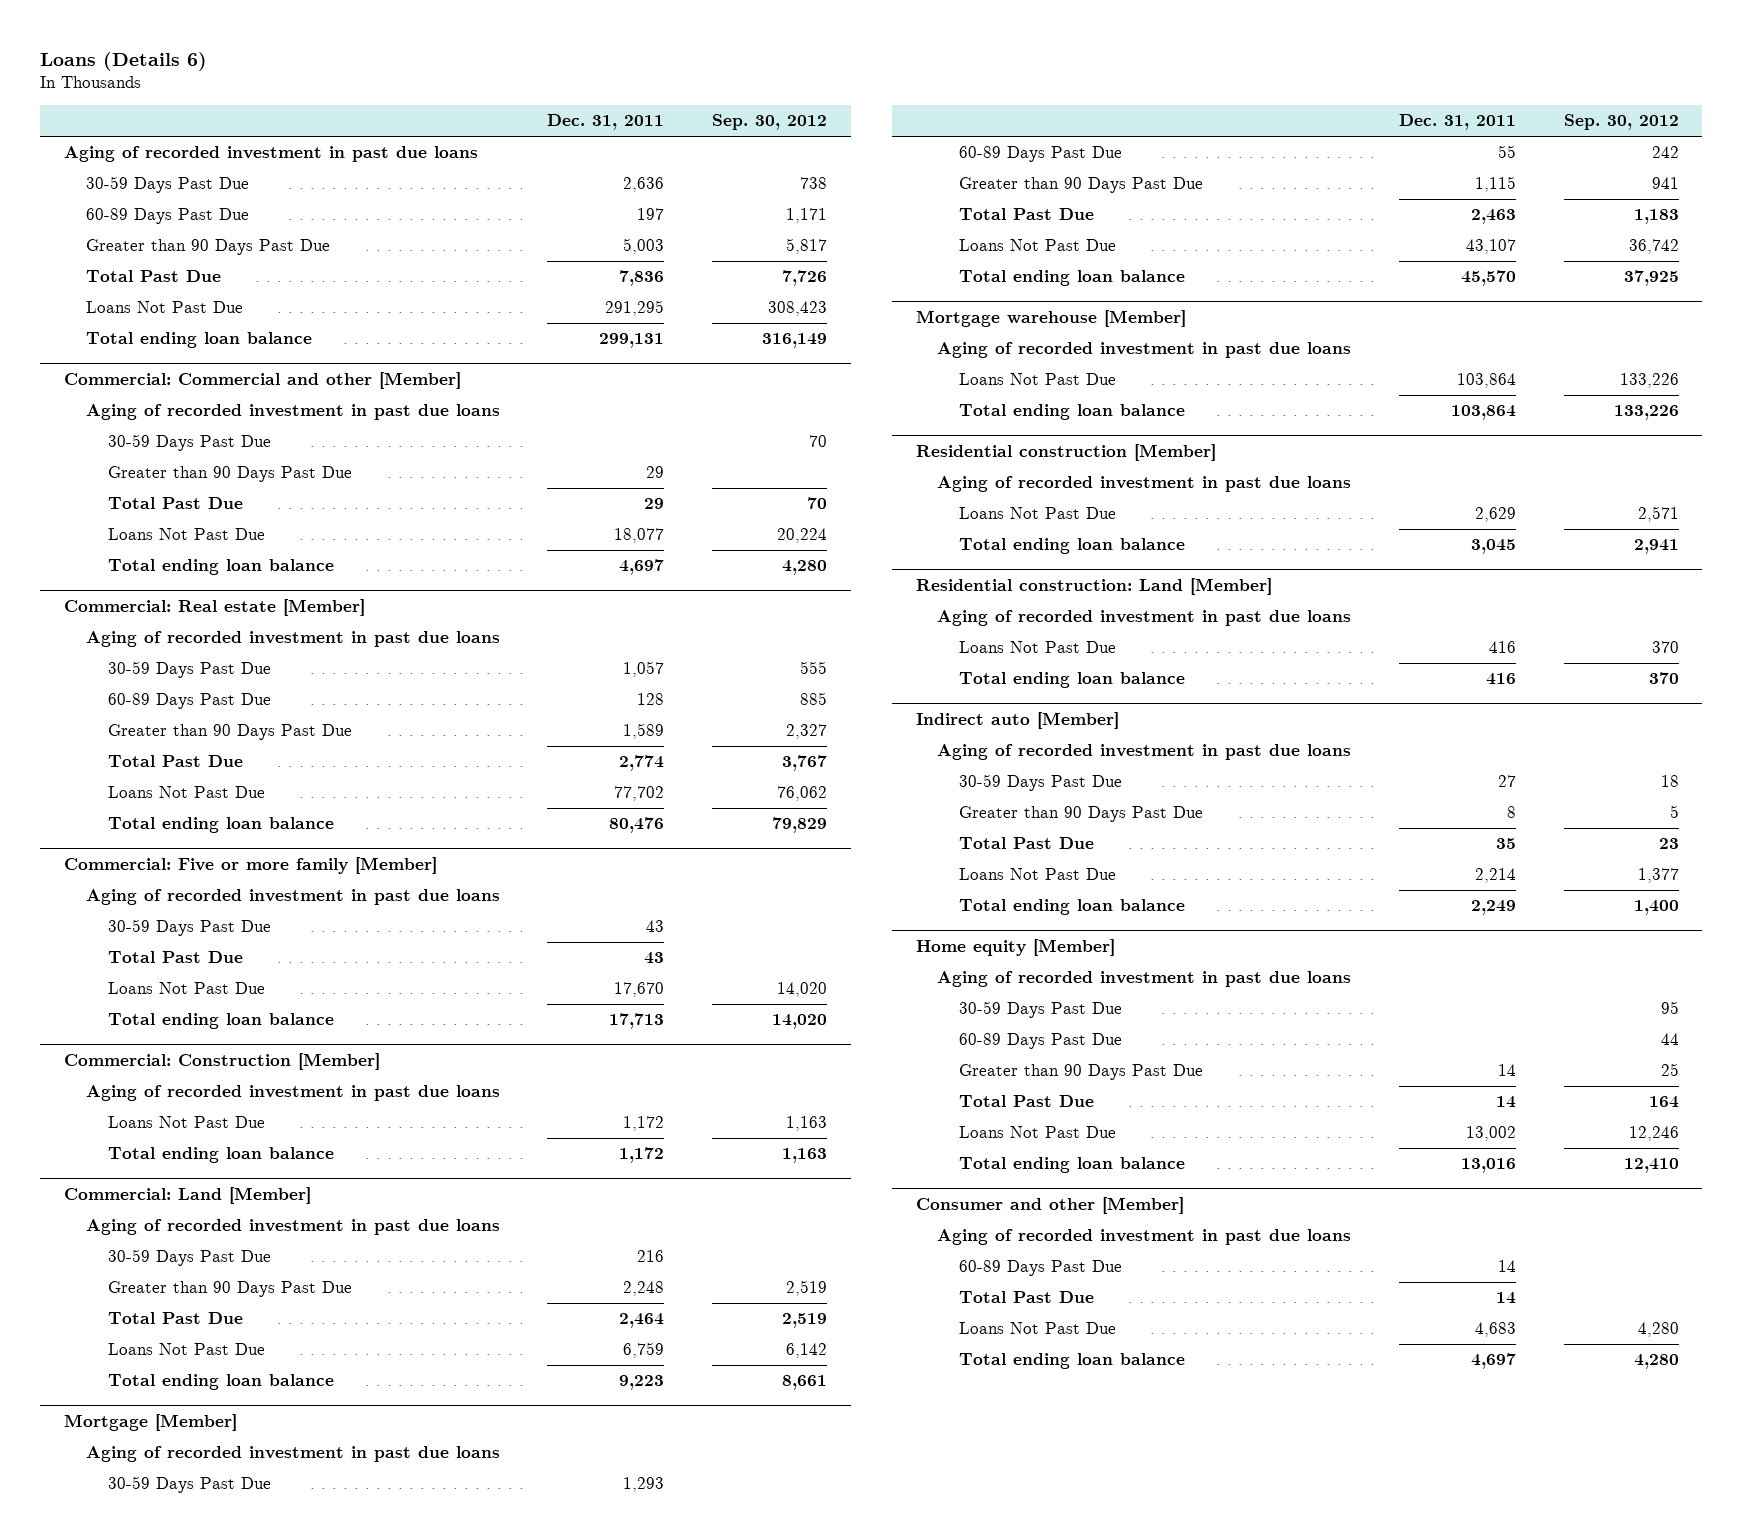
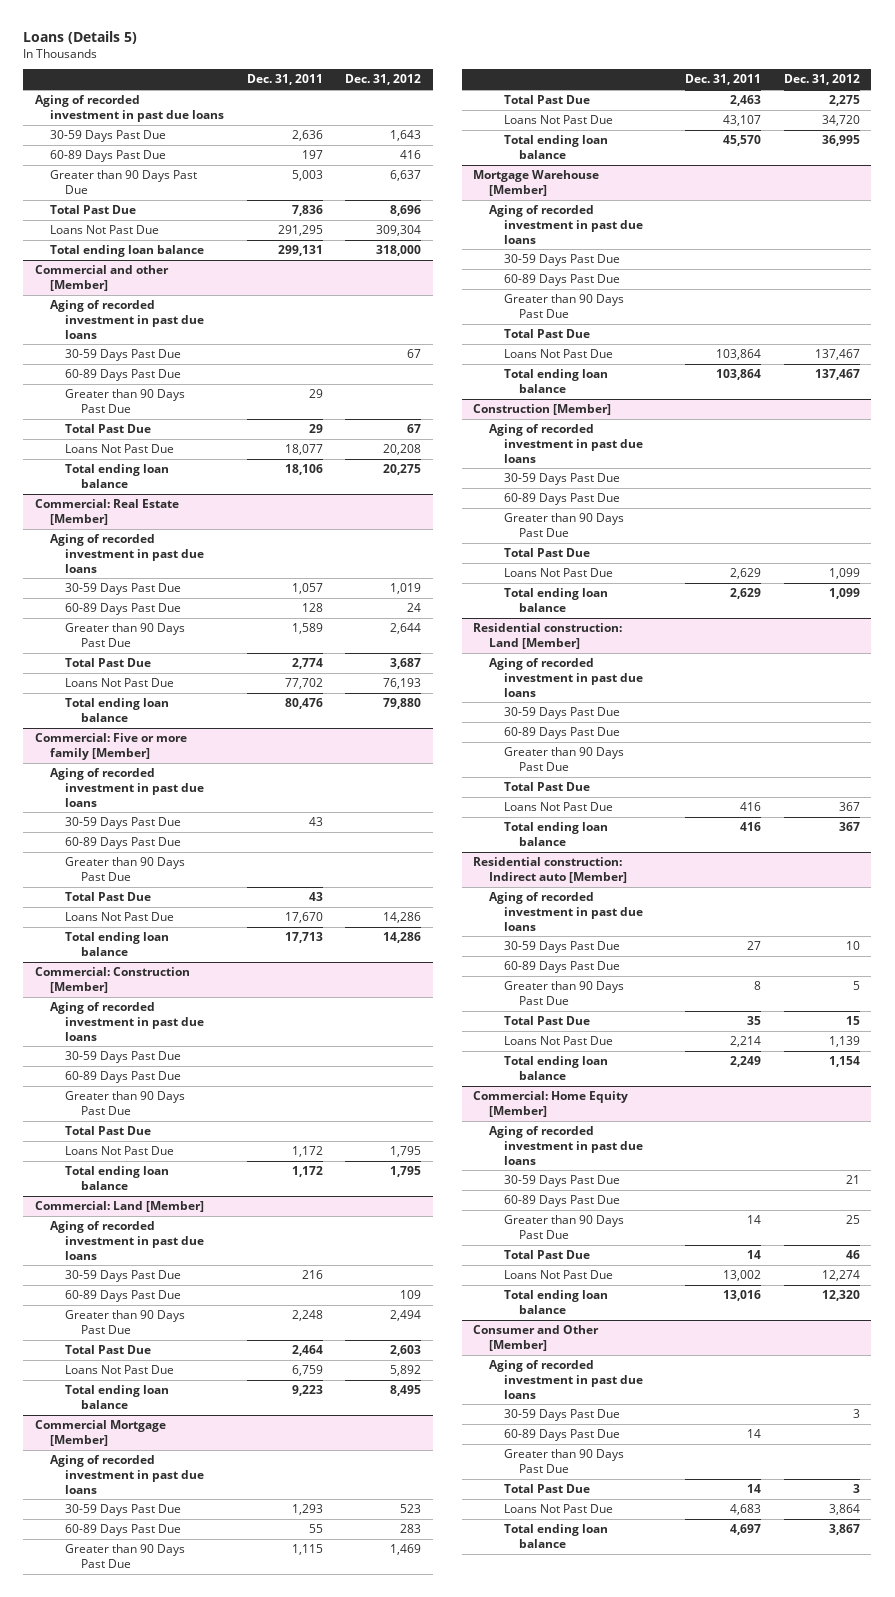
- Loans (Details 6)
+ Loans (Details 5)
- | Dec. 31, 2011 | Sep. 30, 2012
+ | Dec. 31, 2011 | Dec. 31, 2012
- Commercial: Commercial and other [Member]
+ Commercial and other [Member]
+ 60-89 Days Past Due
- Total ending loan balance | 4,697 | 4,280
- Commercial: Real estate [Member]
+ Total ending loan balance | 18,106 | 20,275
+ Commercial: Real Estate [Member]
@ Commercial: Five or more family [Member]
+ 60-89 Days Past Due
+ Greater than 90 Days Past Due
@ Commercial: Construction [Member]
+ 30-59 Days Past Due
+ 60-89 Days Past Due
+ Greater than 90 Days Past Due
+ Total Past Due
@ Commercial: Land [Member]
+ 60-89 Days Past Due | | 109
- Mortgage [Member]
+ Commercial Mortgage [Member]
- Mortgage warehouse [Member]
+ Mortgage Warehouse [Member]
+ 30-59 Days Past Due
+ 60-89 Days Past Due
+ Greater than 90 Days Past Due
+ Total Past Due
- Residential construction [Member]
+ Construction [Member]
+ 30-59 Days Past Due
+ 60-89 Days Past Due
+ Greater than 90 Days Past Due
+ Total Past Due
- Total ending loan balance | 3,045 | 2,941
+ Total ending loan balance | 2,629 | 1,099
@ Residential construction: Land [Member]
+ 30-59 Days Past Due
+ 60-89 Days Past Due
+ Greater than 90 Days Past Due
+ Total Past Due
- Indirect auto [Member]
+ Residential construction: Indirect auto [Member]
+ 60-89 Days Past Due
- Home equity [Member]
+ Commercial: Home Equity [Member]
- Consumer and other [Member]
+ Consumer and Other [Member]
+ 30-59 Days Past Due | | 3
+ Greater than 90 Days Past Due

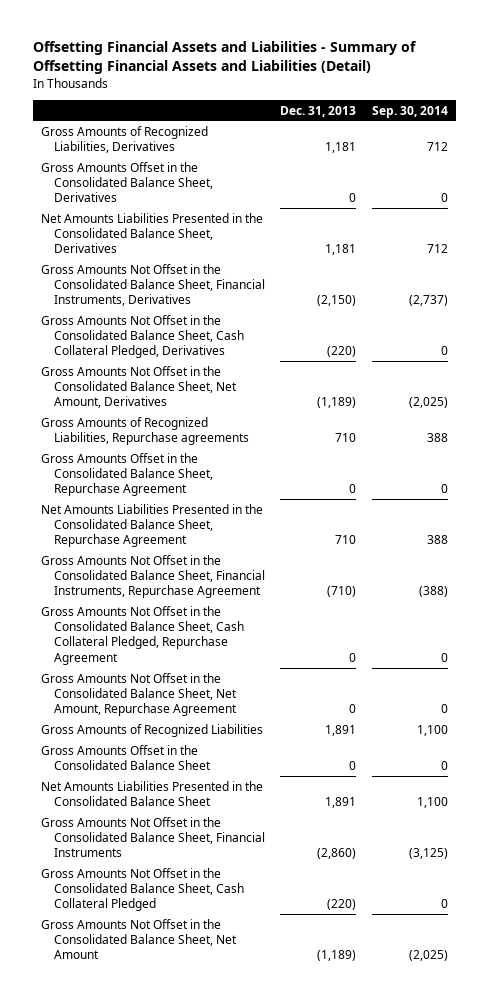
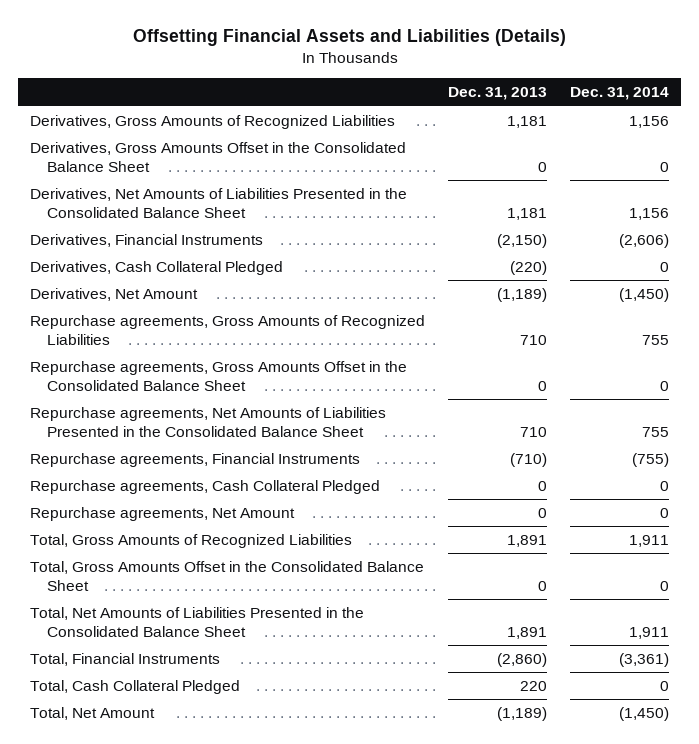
- Offsetting Financial Assets and Liabilities - Summary of Offsetting Financial Assets and Liabilities (Detail)
+ Offsetting Financial Assets and Liabilities (Details)
- | Dec. 31, 2013 | Sep. 30, 2014
+ | Dec. 31, 2013 | Dec. 31, 2014
- Gross Amounts of Recognized Liabilities, Derivatives | 1,181 | 712
- Gross Amounts Offset in the Consolidated Balance Sheet, Derivatives | 0 | 0
- Net Amounts Liabilities Presented in the Consolidated Balance Sheet, Derivatives | 1,181 | 712
- Gross Amounts Not Offset in the Consolidated Balance Sheet, Financial Instruments, Derivatives | (2,150) | (2,737)
- Gross Amounts Not Offset in the Consolidated Balance Sheet, Cash Collateral Pledged, Derivatives | (220) | 0
- Gross Amounts Not Offset in the Consolidated Balance Sheet, Net Amount, Derivatives | (1,189) | (2,025)
- Gross Amounts of Recognized Liabilities, Repurchase agreements | 710 | 388
- Gross Amounts Offset in the Consolidated Balance Sheet, Repurchase Agreement | 0 | 0
- Net Amounts Liabilities Presented in the Consolidated Balance Sheet, Repurchase Agreement | 710 | 388
- Gross Amounts Not Offset in the Consolidated Balance Sheet, Financial Instruments, Repurchase Agreement | (710) | (388)
- Gross Amounts Not Offset in the Consolidated Balance Sheet, Cash Collateral Pledged, Repurchase Agreement | 0 | 0
- Gross Amounts Not Offset in the Consolidated Balance Sheet, Net Amount, Repurchase Agreement | 0 | 0
- Gross Amounts of Recognized Liabilities | 1,891 | 1,100
- Gross Amounts Offset in the Consolidated Balance Sheet | 0 | 0
- Net Amounts Liabilities Presented in the Consolidated Balance Sheet | 1,891 | 1,100
- Gross Amounts Not Offset in the Consolidated Balance Sheet, Financial Instruments | (2,860) | (3,125)
- Gross Amounts Not Offset in the Consolidated Balance Sheet, Cash Collateral Pledged | (220) | 0
- Gross Amounts Not Offset in the Consolidated Balance Sheet, Net Amount | (1,189) | (2,025)
+ Derivatives, Gross Amounts of Recognized Liabilities | 1,181 | 1,156
+ Derivatives, Gross Amounts Offset in the Consolidated Balance Sheet | 0 | 0
+ Derivatives, Net Amounts of Liabilities Presented in the Consolidated Balance Sheet | 1,181 | 1,156
+ Derivatives, Financial Instruments | (2,150) | (2,606)
+ Derivatives, Cash Collateral Pledged | (220) | 0
+ Derivatives, Net Amount | (1,189) | (1,450)
+ Repurchase agreements, Gross Amounts of Recognized Liabilities | 710 | 755
+ Repurchase agreements, Gross Amounts Offset in the Consolidated Balance Sheet | 0 | 0
+ Repurchase agreements, Net Amounts of Liabilities Presented in the Consolidated Balance Sheet | 710 | 755
+ Repurchase agreements, Financial Instruments | (710) | (755)
+ Repurchase agreements, Cash Collateral Pledged | 0 | 0
+ Repurchase agreements, Net Amount | 0 | 0
+ Total, Gross Amounts of Recognized Liabilities | 1,891 | 1,911
+ Total, Gross Amounts Offset in the Consolidated Balance Sheet | 0 | 0
+ Total, Net Amounts of Liabilities Presented in the Consolidated Balance Sheet | 1,891 | 1,911
+ Total, Financial Instruments | (2,860) | (3,361)
+ Total, Cash Collateral Pledged | 220 | 0
+ Total, Net Amount | (1,189) | (1,450)

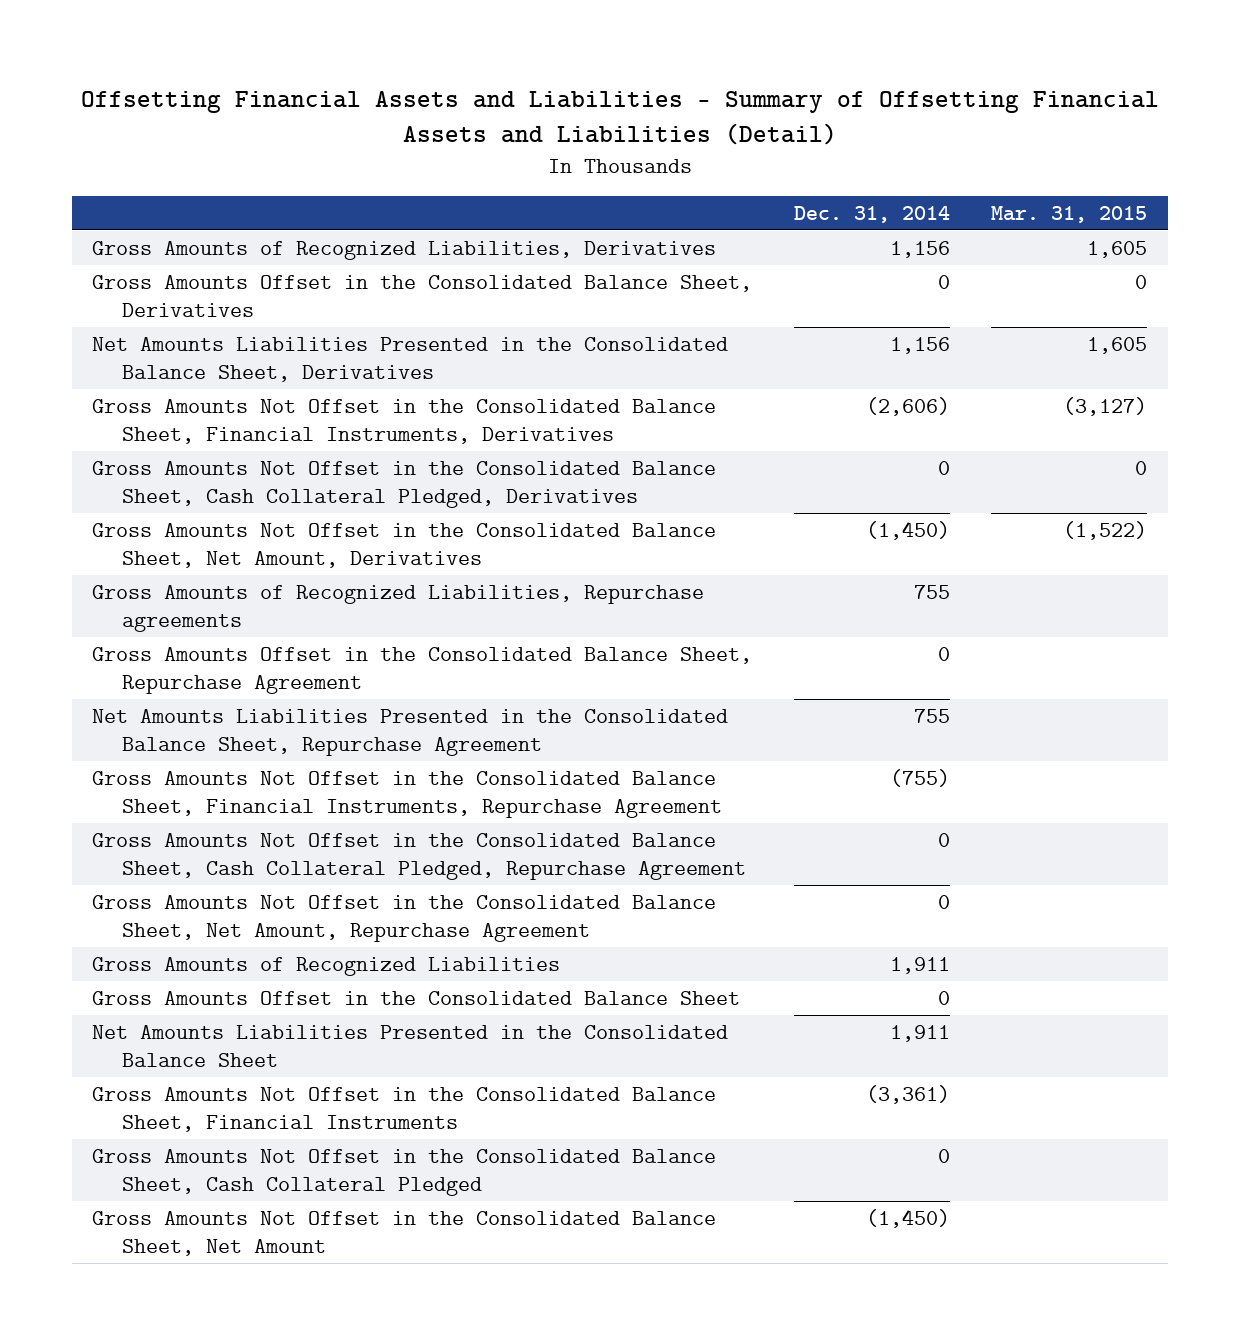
- Offsetting Financial Assets and Liabilities (Details)
+ Offsetting Financial Assets and Liabilities - Summary of Offsetting Financial Assets and Liabilities (Detail)
- | Dec. 31, 2013 | Dec. 31, 2014
+ | Dec. 31, 2014 | Mar. 31, 2015
- Derivatives, Gross Amounts of Recognized Liabilities | 1,181 | 1,156
- Derivatives, Gross Amounts Offset in the Consolidated Balance Sheet | 0 | 0
- Derivatives, Net Amounts of Liabilities Presented in the Consolidated Balance Sheet | 1,181 | 1,156
- Derivatives, Financial Instruments | (2,150) | (2,606)
- Derivatives, Cash Collateral Pledged | (220) | 0
- Derivatives, Net Amount | (1,189) | (1,450)
- Repurchase agreements, Gross Amounts of Recognized Liabilities | 710 | 755
- Repurchase agreements, Gross Amounts Offset in the Consolidated Balance Sheet | 0 | 0
- Repurchase agreements, Net Amounts of Liabilities Presented in the Consolidated Balance Sheet | 710 | 755
- Repurchase agreements, Financial Instruments | (710) | (755)
- Repurchase agreements, Cash Collateral Pledged | 0 | 0
- Repurchase agreements, Net Amount | 0 | 0
- Total, Gross Amounts of Recognized Liabilities | 1,891 | 1,911
- Total, Gross Amounts Offset in the Consolidated Balance Sheet | 0 | 0
- Total, Net Amounts of Liabilities Presented in the Consolidated Balance Sheet | 1,891 | 1,911
- Total, Financial Instruments | (2,860) | (3,361)
- Total, Cash Collateral Pledged | 220 | 0
- Total, Net Amount | (1,189) | (1,450)
+ Gross Amounts of Recognized Liabilities, Derivatives | 1,156 | 1,605
+ Gross Amounts Offset in the Consolidated Balance Sheet, Derivatives | 0 | 0
+ Net Amounts Liabilities Presented in the Consolidated Balance Sheet, Derivatives | 1,156 | 1,605
+ Gross Amounts Not Offset in the Consolidated Balance Sheet, Financial Instruments, Derivatives | (2,606) | (3,127)
+ Gross Amounts Not Offset in the Consolidated Balance Sheet, Cash Collateral Pledged, Derivatives | 0 | 0
+ Gross Amounts Not Offset in the Consolidated Balance Sheet, Net Amount, Derivatives | (1,450) | (1,522)
+ Gross Amounts of Recognized Liabilities, Repurchase agreements | 755 |
+ Gross Amounts Offset in the Consolidated Balance Sheet, Repurchase Agreement | 0 |
+ Net Amounts Liabilities Presented in the Consolidated Balance Sheet, Repurchase Agreement | 755 |
+ Gross Amounts Not Offset in the Consolidated Balance Sheet, Financial Instruments, Repurchase Agreement | (755) |
+ Gross Amounts Not Offset in the Consolidated Balance Sheet, Cash Collateral Pledged, Repurchase Agreement | 0 |
+ Gross Amounts Not Offset in the Consolidated Balance Sheet, Net Amount, Repurchase Agreement | 0 |
+ Gross Amounts of Recognized Liabilities | 1,911 |
+ Gross Amounts Offset in the Consolidated Balance Sheet | 0 |
+ Net Amounts Liabilities Presented in the Consolidated Balance Sheet | 1,911 |
+ Gross Amounts Not Offset in the Consolidated Balance Sheet, Financial Instruments | (3,361) |
+ Gross Amounts Not Offset in the Consolidated Balance Sheet, Cash Collateral Pledged | 0 |
+ Gross Amounts Not Offset in the Consolidated Balance Sheet, Net Amount | (1,450) |

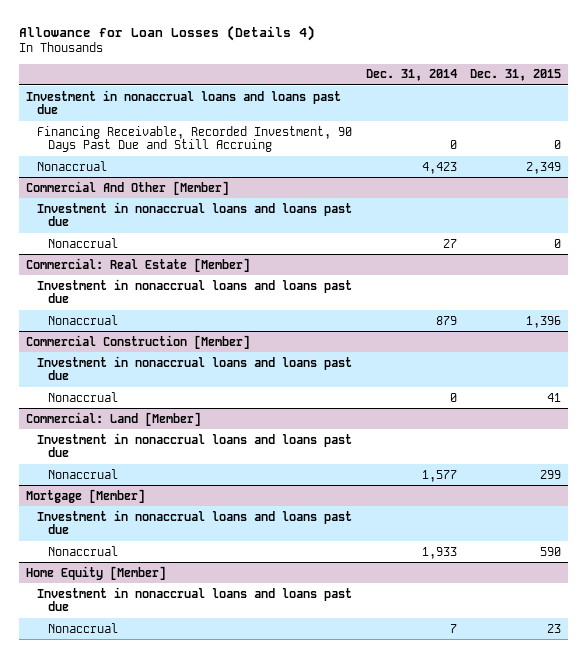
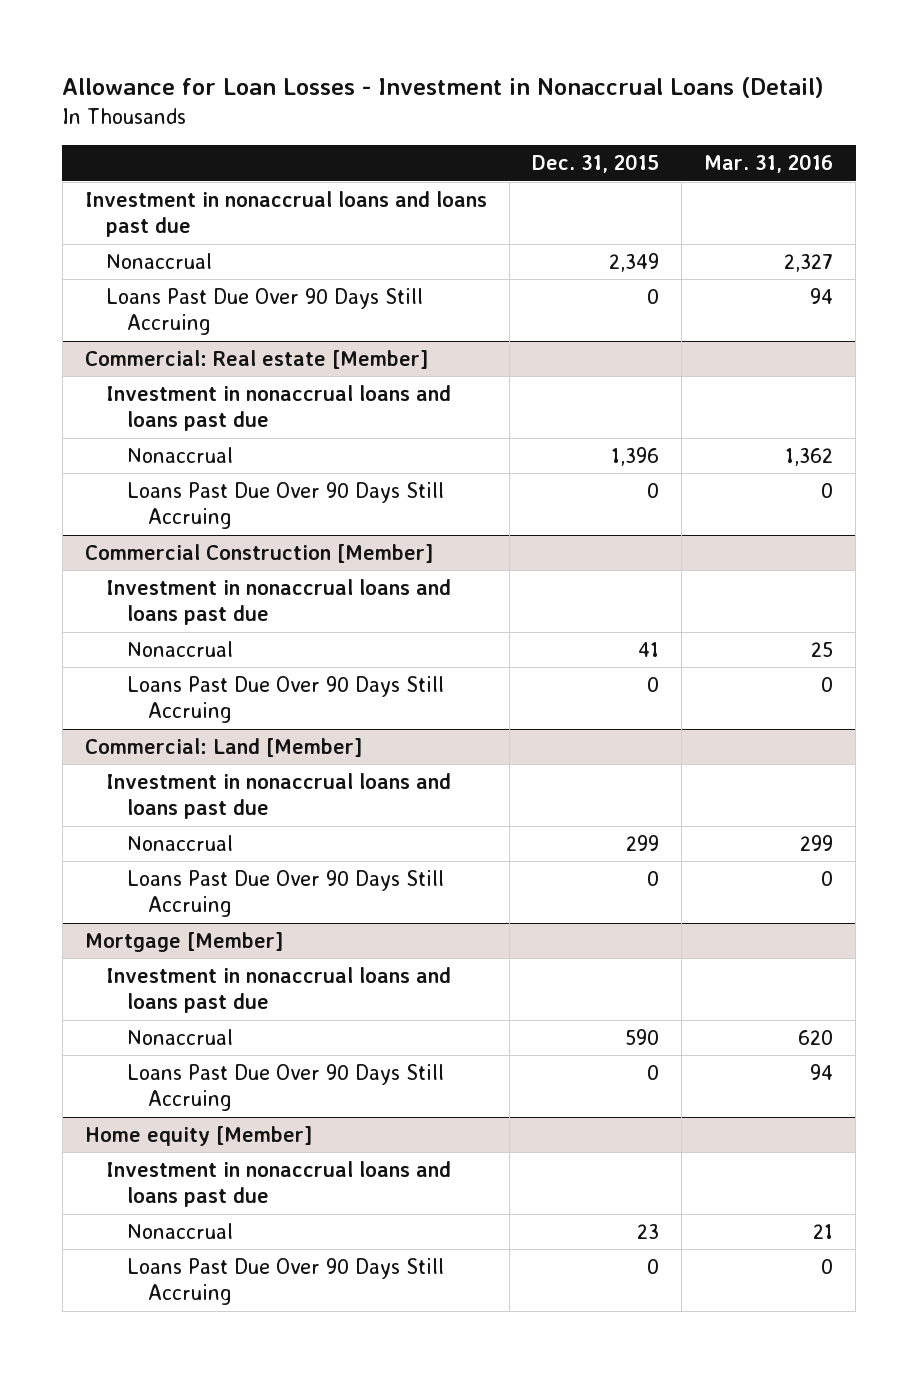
- Allowance for Loan Losses (Details 4)
+ Allowance for Loan Losses - Investment in Nonaccrual Loans (Detail)
- | Dec. 31, 2014 | Dec. 31, 2015
+ | Dec. 31, 2015 | Mar. 31, 2016
- Financing Receivable, Recorded Investment, 90 Days Past Due and Still Accruing | 0 | 0
- Commercial And Other [Member]
- Investment in nonaccrual loans and loans past due
- Nonaccrual | 27 | 0
- Commercial: Real Estate [Member]
+ Loans Past Due Over 90 Days Still Accruing | 0 | 94
+ Commercial: Real estate [Member]
+ Loans Past Due Over 90 Days Still Accruing | 0 | 0
@ Commercial Construction [Member]
+ Loans Past Due Over 90 Days Still Accruing | 0 | 0
@ Commercial: Land [Member]
+ Loans Past Due Over 90 Days Still Accruing | 0 | 0
- Home Equity [Member]
@ Mortgage [Member]
+ Loans Past Due Over 90 Days Still Accruing | 0 | 94
+ Home equity [Member]
+ Loans Past Due Over 90 Days Still Accruing | 0 | 0

